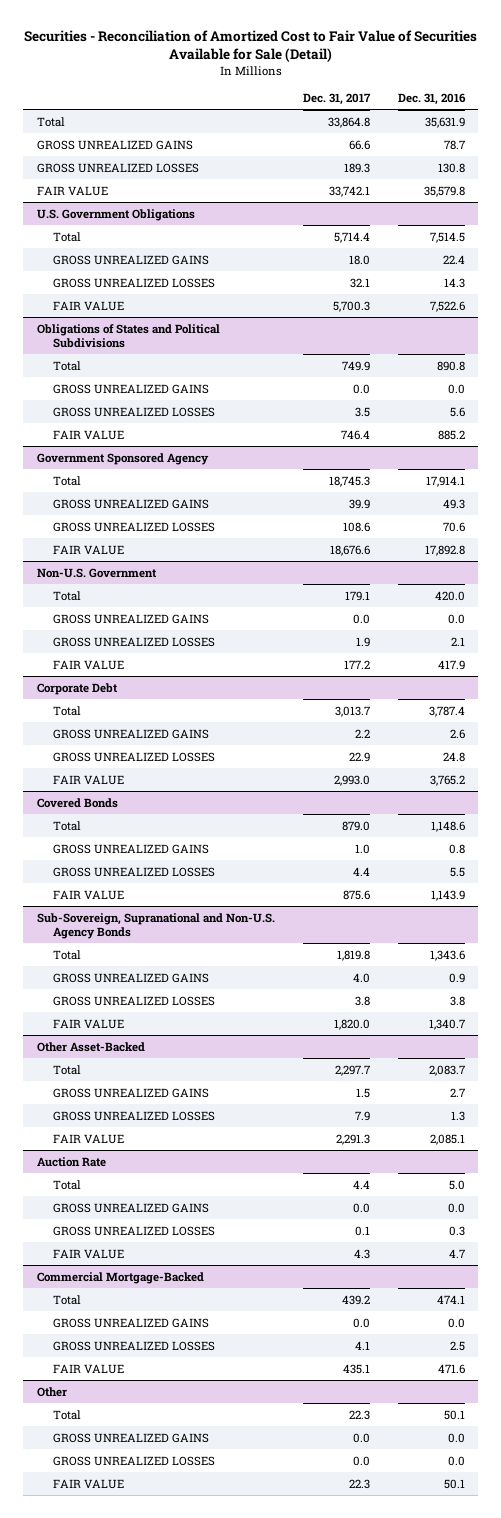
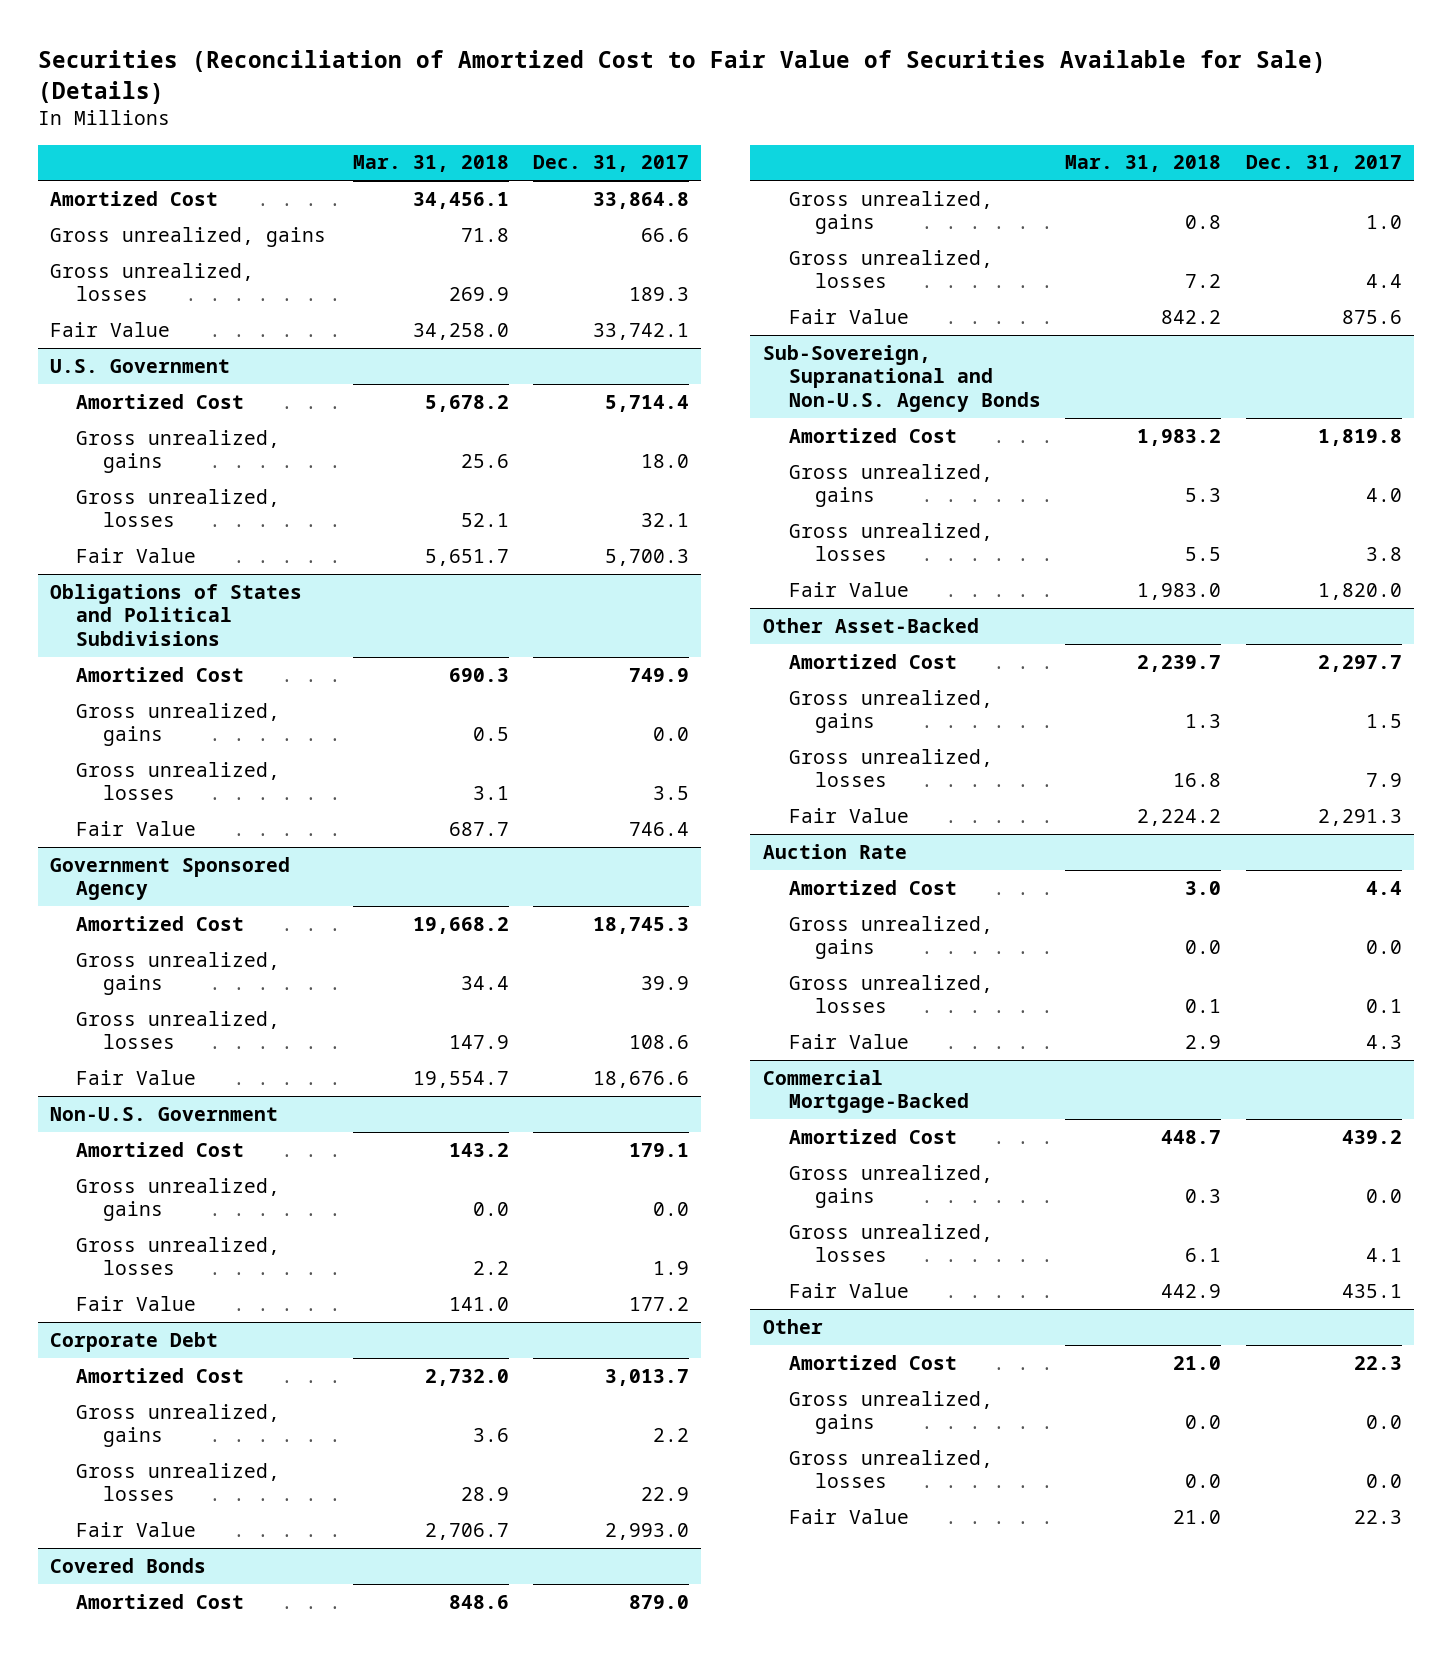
- Securities - Reconciliation of Amortized Cost to Fair Value of Securities Available for Sale (Detail)
+ Securities (Reconciliation of Amortized Cost to Fair Value of Securities Available for Sale) (Details)
- | Dec. 31, 2017 | Dec. 31, 2016
+ | Mar. 31, 2018 | Dec. 31, 2017
- Total | 33,864.8 | 35,631.9
- GROSS UNREALIZED GAINS | 66.6 | 78.7
- GROSS UNREALIZED LOSSES | 189.3 | 130.8
- FAIR VALUE | 33,742.1 | 35,579.8
- U.S. Government Obligations
- Total | 5,714.4 | 7,514.5
- GROSS UNREALIZED GAINS | 18.0 | 22.4
- GROSS UNREALIZED LOSSES | 32.1 | 14.3
- FAIR VALUE | 5,700.3 | 7,522.6
+ Amortized Cost | 34,456.1 | 33,864.8
+ Gross unrealized, gains | 71.8 | 66.6
+ Gross unrealized, losses | 269.9 | 189.3
+ Fair Value | 34,258.0 | 33,742.1
+ U.S. Government
+ Amortized Cost | 5,678.2 | 5,714.4
+ Gross unrealized, gains | 25.6 | 18.0
+ Gross unrealized, losses | 52.1 | 32.1
+ Fair Value | 5,651.7 | 5,700.3
@ Obligations of States and Political Subdivisions
- Total | 749.9 | 890.8
- GROSS UNREALIZED GAINS | 0.0 | 0.0
- GROSS UNREALIZED LOSSES | 3.5 | 5.6
- FAIR VALUE | 746.4 | 885.2
+ Amortized Cost | 690.3 | 749.9
+ Gross unrealized, gains | 0.5 | 0.0
+ Gross unrealized, losses | 3.1 | 3.5
+ Fair Value | 687.7 | 746.4
@ Government Sponsored Agency
- Total | 18,745.3 | 17,914.1
- GROSS UNREALIZED GAINS | 39.9 | 49.3
- GROSS UNREALIZED LOSSES | 108.6 | 70.6
- FAIR VALUE | 18,676.6 | 17,892.8
+ Amortized Cost | 19,668.2 | 18,745.3
+ Gross unrealized, gains | 34.4 | 39.9
+ Gross unrealized, losses | 147.9 | 108.6
+ Fair Value | 19,554.7 | 18,676.6
@ Non-U.S. Government
- Total | 179.1 | 420.0
- GROSS UNREALIZED GAINS | 0.0 | 0.0
- GROSS UNREALIZED LOSSES | 1.9 | 2.1
- FAIR VALUE | 177.2 | 417.9
+ Amortized Cost | 143.2 | 179.1
+ Gross unrealized, gains | 0.0 | 0.0
+ Gross unrealized, losses | 2.2 | 1.9
+ Fair Value | 141.0 | 177.2
@ Corporate Debt
- Total | 3,013.7 | 3,787.4
- GROSS UNREALIZED GAINS | 2.2 | 2.6
- GROSS UNREALIZED LOSSES | 22.9 | 24.8
- FAIR VALUE | 2,993.0 | 3,765.2
+ Amortized Cost | 2,732.0 | 3,013.7
+ Gross unrealized, gains | 3.6 | 2.2
+ Gross unrealized, losses | 28.9 | 22.9
+ Fair Value | 2,706.7 | 2,993.0
@ Covered Bonds
- Total | 879.0 | 1,148.6
- GROSS UNREALIZED GAINS | 1.0 | 0.8
- GROSS UNREALIZED LOSSES | 4.4 | 5.5
- FAIR VALUE | 875.6 | 1,143.9
+ Amortized Cost | 848.6 | 879.0
+ Gross unrealized, gains | 0.8 | 1.0
+ Gross unrealized, losses | 7.2 | 4.4
+ Fair Value | 842.2 | 875.6
@ Sub-Sovereign, Supranational and Non-U.S. Agency Bonds
- Total | 1,819.8 | 1,343.6
- GROSS UNREALIZED GAINS | 4.0 | 0.9
- GROSS UNREALIZED LOSSES | 3.8 | 3.8
- FAIR VALUE | 1,820.0 | 1,340.7
+ Amortized Cost | 1,983.2 | 1,819.8
+ Gross unrealized, gains | 5.3 | 4.0
+ Gross unrealized, losses | 5.5 | 3.8
+ Fair Value | 1,983.0 | 1,820.0
@ Other Asset-Backed
- Total | 2,297.7 | 2,083.7
- GROSS UNREALIZED GAINS | 1.5 | 2.7
- GROSS UNREALIZED LOSSES | 7.9 | 1.3
- FAIR VALUE | 2,291.3 | 2,085.1
+ Amortized Cost | 2,239.7 | 2,297.7
+ Gross unrealized, gains | 1.3 | 1.5
+ Gross unrealized, losses | 16.8 | 7.9
+ Fair Value | 2,224.2 | 2,291.3
@ Auction Rate
- Total | 4.4 | 5.0
- GROSS UNREALIZED GAINS | 0.0 | 0.0
- GROSS UNREALIZED LOSSES | 0.1 | 0.3
- FAIR VALUE | 4.3 | 4.7
+ Amortized Cost | 3.0 | 4.4
+ Gross unrealized, gains | 0.0 | 0.0
+ Gross unrealized, losses | 0.1 | 0.1
+ Fair Value | 2.9 | 4.3
@ Commercial Mortgage-Backed
- Total | 439.2 | 474.1
- GROSS UNREALIZED GAINS | 0.0 | 0.0
- GROSS UNREALIZED LOSSES | 4.1 | 2.5
- FAIR VALUE | 435.1 | 471.6
+ Amortized Cost | 448.7 | 439.2
+ Gross unrealized, gains | 0.3 | 0.0
+ Gross unrealized, losses | 6.1 | 4.1
+ Fair Value | 442.9 | 435.1
@ Other
- Total | 22.3 | 50.1
- GROSS UNREALIZED GAINS | 0.0 | 0.0
- GROSS UNREALIZED LOSSES | 0.0 | 0.0
- FAIR VALUE | 22.3 | 50.1
+ Amortized Cost | 21.0 | 22.3
+ Gross unrealized, gains | 0.0 | 0.0
+ Gross unrealized, losses | 0.0 | 0.0
+ Fair Value | 21.0 | 22.3

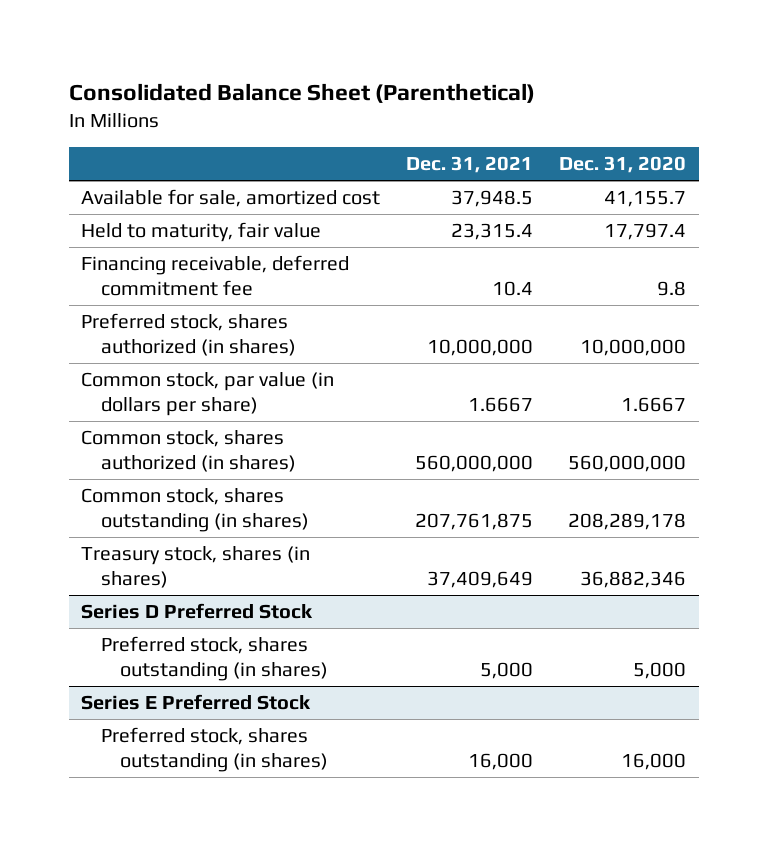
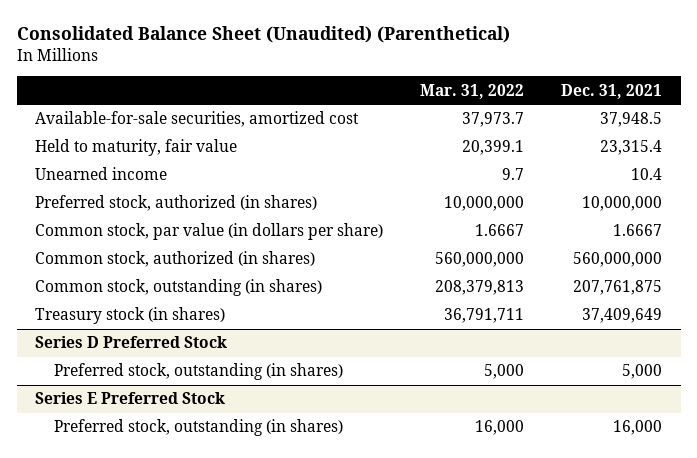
- Consolidated Balance Sheet (Parenthetical)
+ Consolidated Balance Sheet (Unaudited) (Parenthetical)
- | Dec. 31, 2021 | Dec. 31, 2020
+ | Mar. 31, 2022 | Dec. 31, 2021
- Available for sale, amortized cost | 37,948.5 | 41,155.7
+ Available-for-sale securities, amortized cost | 37,973.7 | 37,948.5
- Financing receivable, deferred commitment fee | 10.4 | 9.8
- Preferred stock, shares authorized (in shares) | 10,000,000 | 10,000,000
+ Unearned income | 9.7 | 10.4
+ Preferred stock, authorized (in shares) | 10,000,000 | 10,000,000
- Common stock, shares authorized (in shares) | 560,000,000 | 560,000,000
- Common stock, shares outstanding (in shares) | 207,761,875 | 208,289,178
- Treasury stock, shares (in shares) | 37,409,649 | 36,882,346
+ Common stock, authorized (in shares) | 560,000,000 | 560,000,000
+ Common stock, outstanding (in shares) | 208,379,813 | 207,761,875
+ Treasury stock (in shares) | 36,791,711 | 37,409,649
@ Series D Preferred Stock
- Preferred stock, shares outstanding (in shares) | 5,000 | 5,000
+ Preferred stock, outstanding (in shares) | 5,000 | 5,000
@ Series E Preferred Stock
- Preferred stock, shares outstanding (in shares) | 16,000 | 16,000
+ Preferred stock, outstanding (in shares) | 16,000 | 16,000

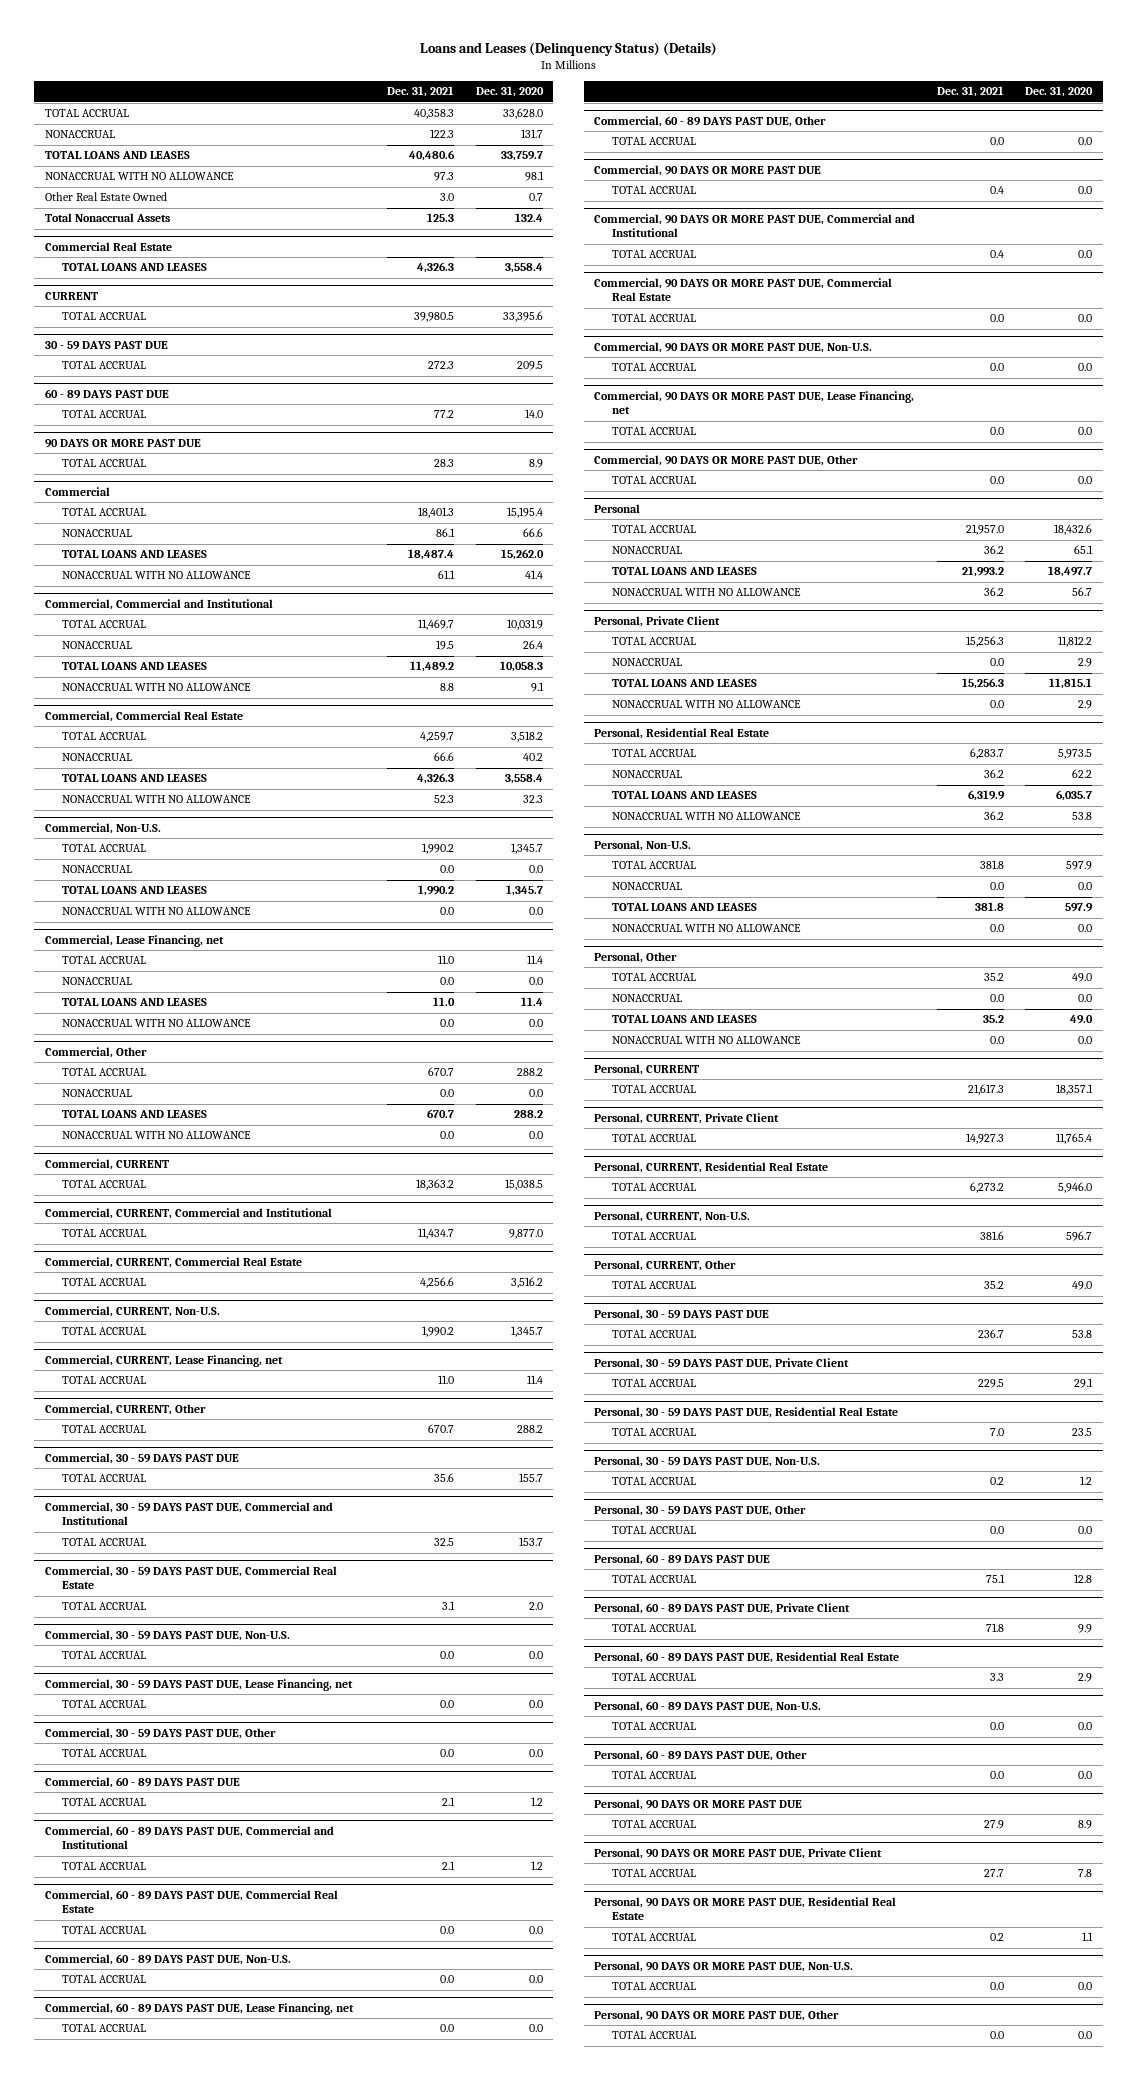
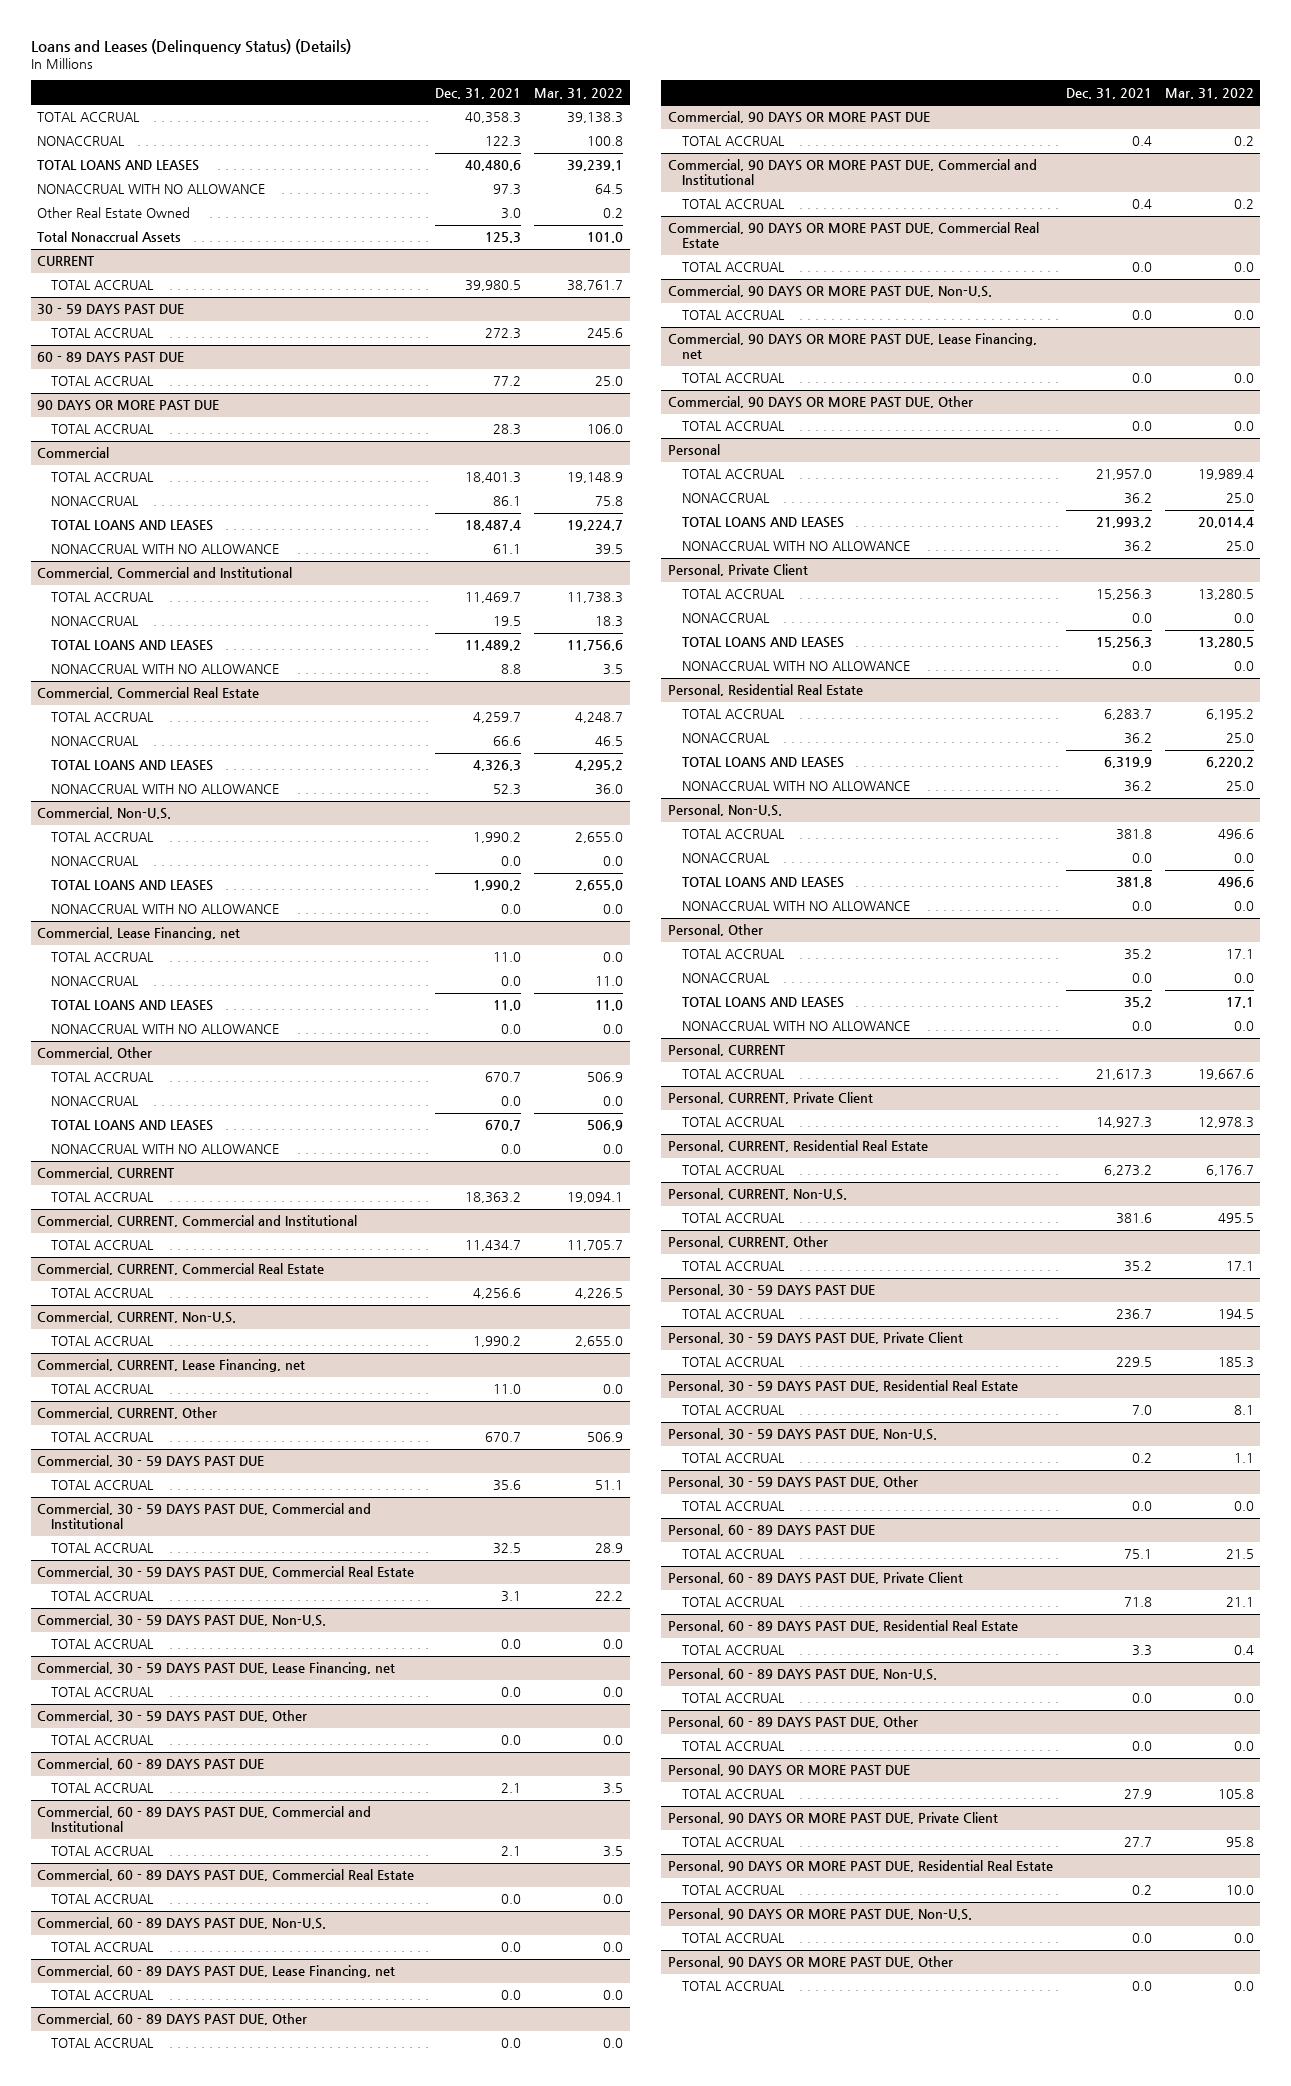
- | Dec. 31, 2021 | Dec. 31, 2020
+ | Dec. 31, 2021 | Mar. 31, 2022
- Commercial Real Estate
- TOTAL LOANS AND LEASES | 4,326.3 | 3,558.4

